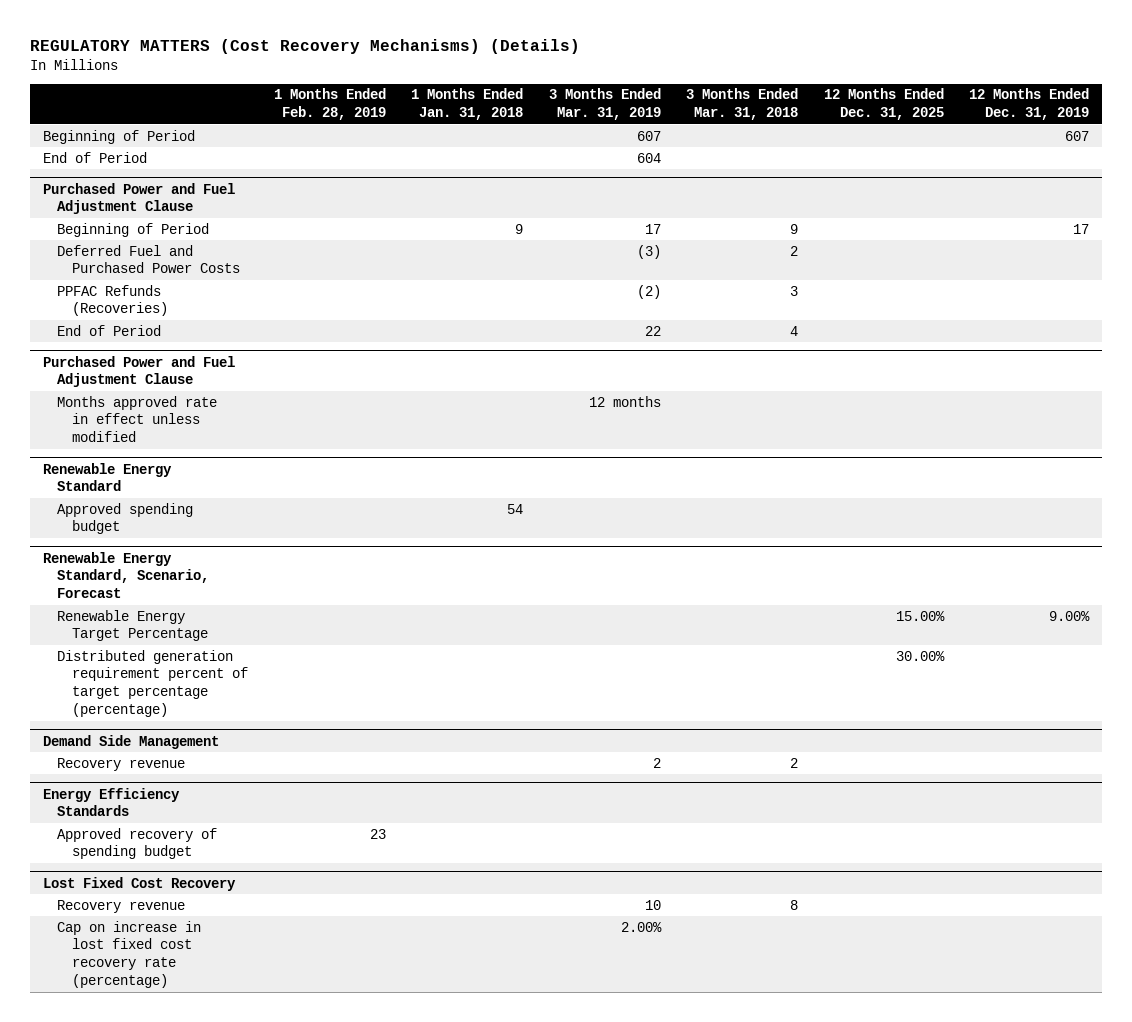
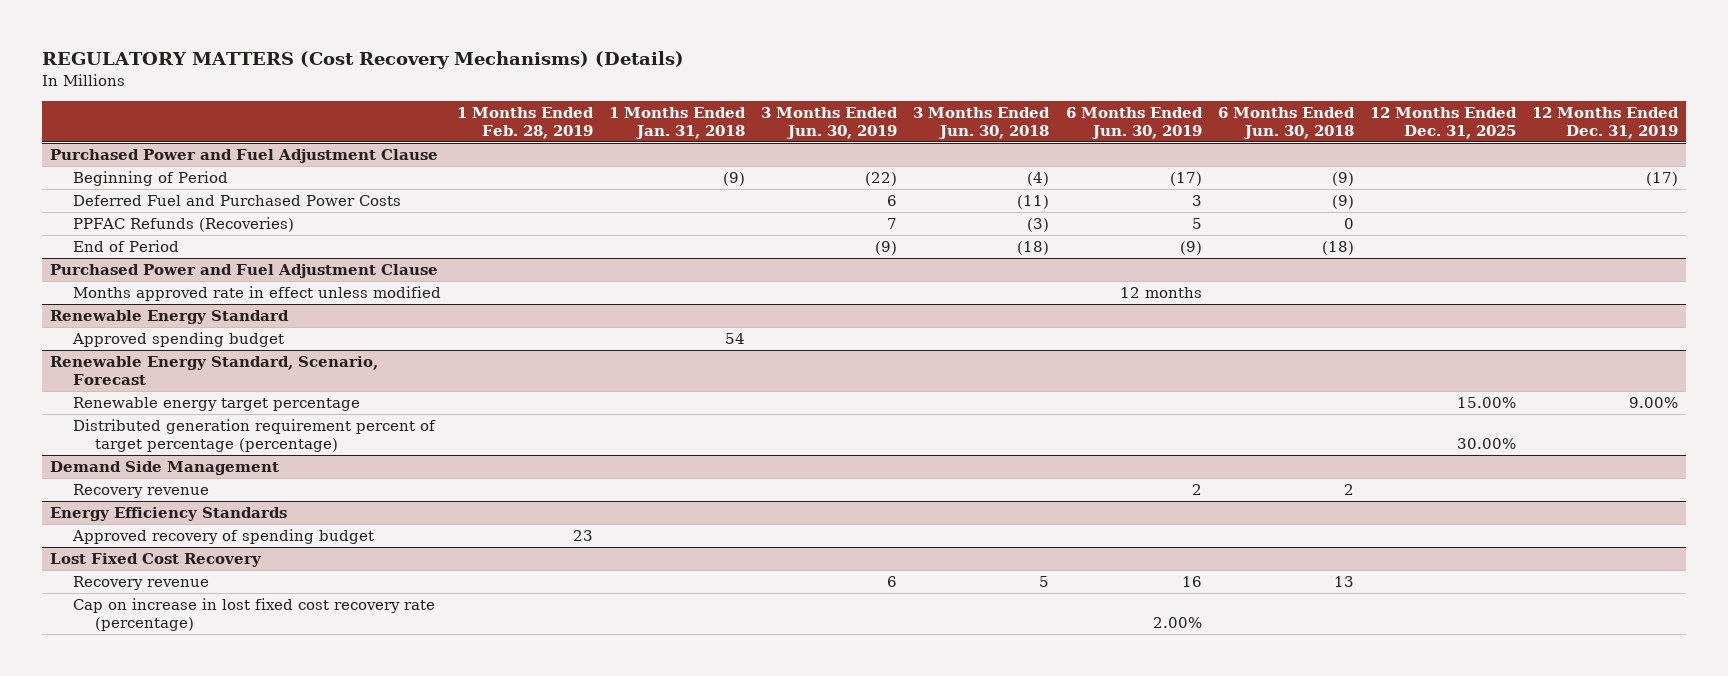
- | 1 Months Ended Feb. 28, 2019 | 1 Months Ended Jan. 31, 2018 | 3 Months Ended Mar. 31, 2019 | 3 Months Ended Mar. 31, 2018 | 12 Months Ended Dec. 31, 2025 | 12 Months Ended Dec. 31, 2019
+ | 1 Months Ended Feb. 28, 2019 | 1 Months Ended Jan. 31, 2018 | 3 Months Ended Jun. 30, 2019 | 3 Months Ended Jun. 30, 2018 | 6 Months Ended Jun. 30, 2019 | 6 Months Ended Jun. 30, 2018 | 12 Months Ended Dec. 31, 2025 | 12 Months Ended Dec. 31, 2019
- Beginning of Period | | | 607 | | | 607
- End of Period | | | 604 | | |
@ Purchased Power and Fuel Adjustment Clause
- Beginning of Period | | 9 | 17 | 9 | | 17
+ Beginning of Period | | (9) | (22) | (4) | (17) | (9) | | (17)
@ Renewable Energy Standard, Scenario, Forecast
- Renewable Energy Target Percentage | | | | | 15.00% | 9.00%
+ Renewable energy target percentage | | | | | | | 15.00% | 9.00%

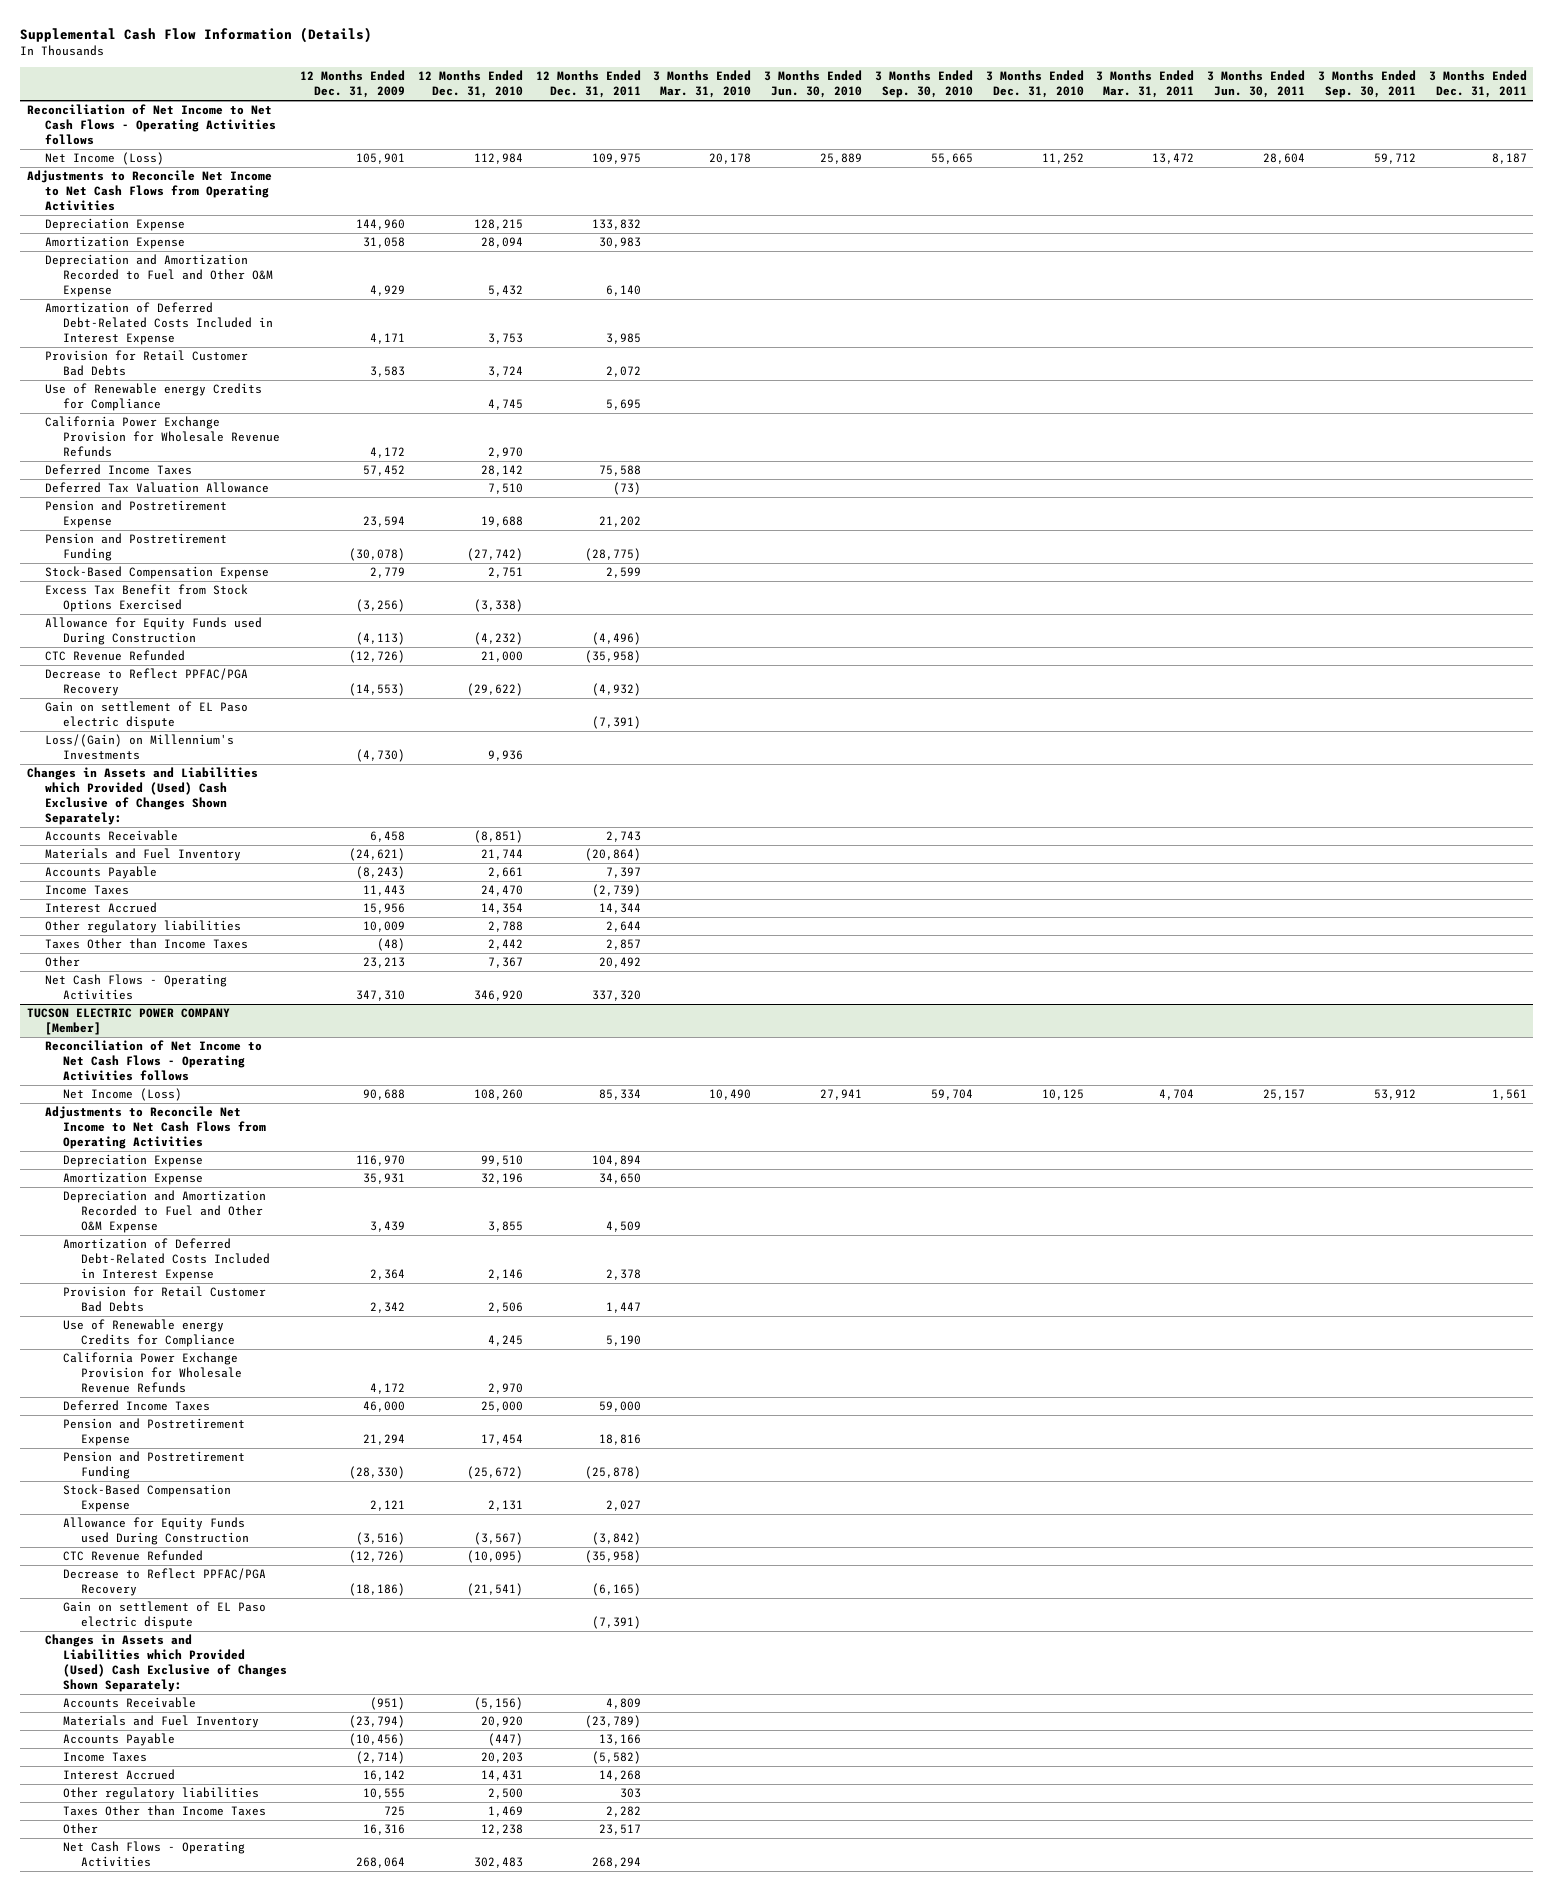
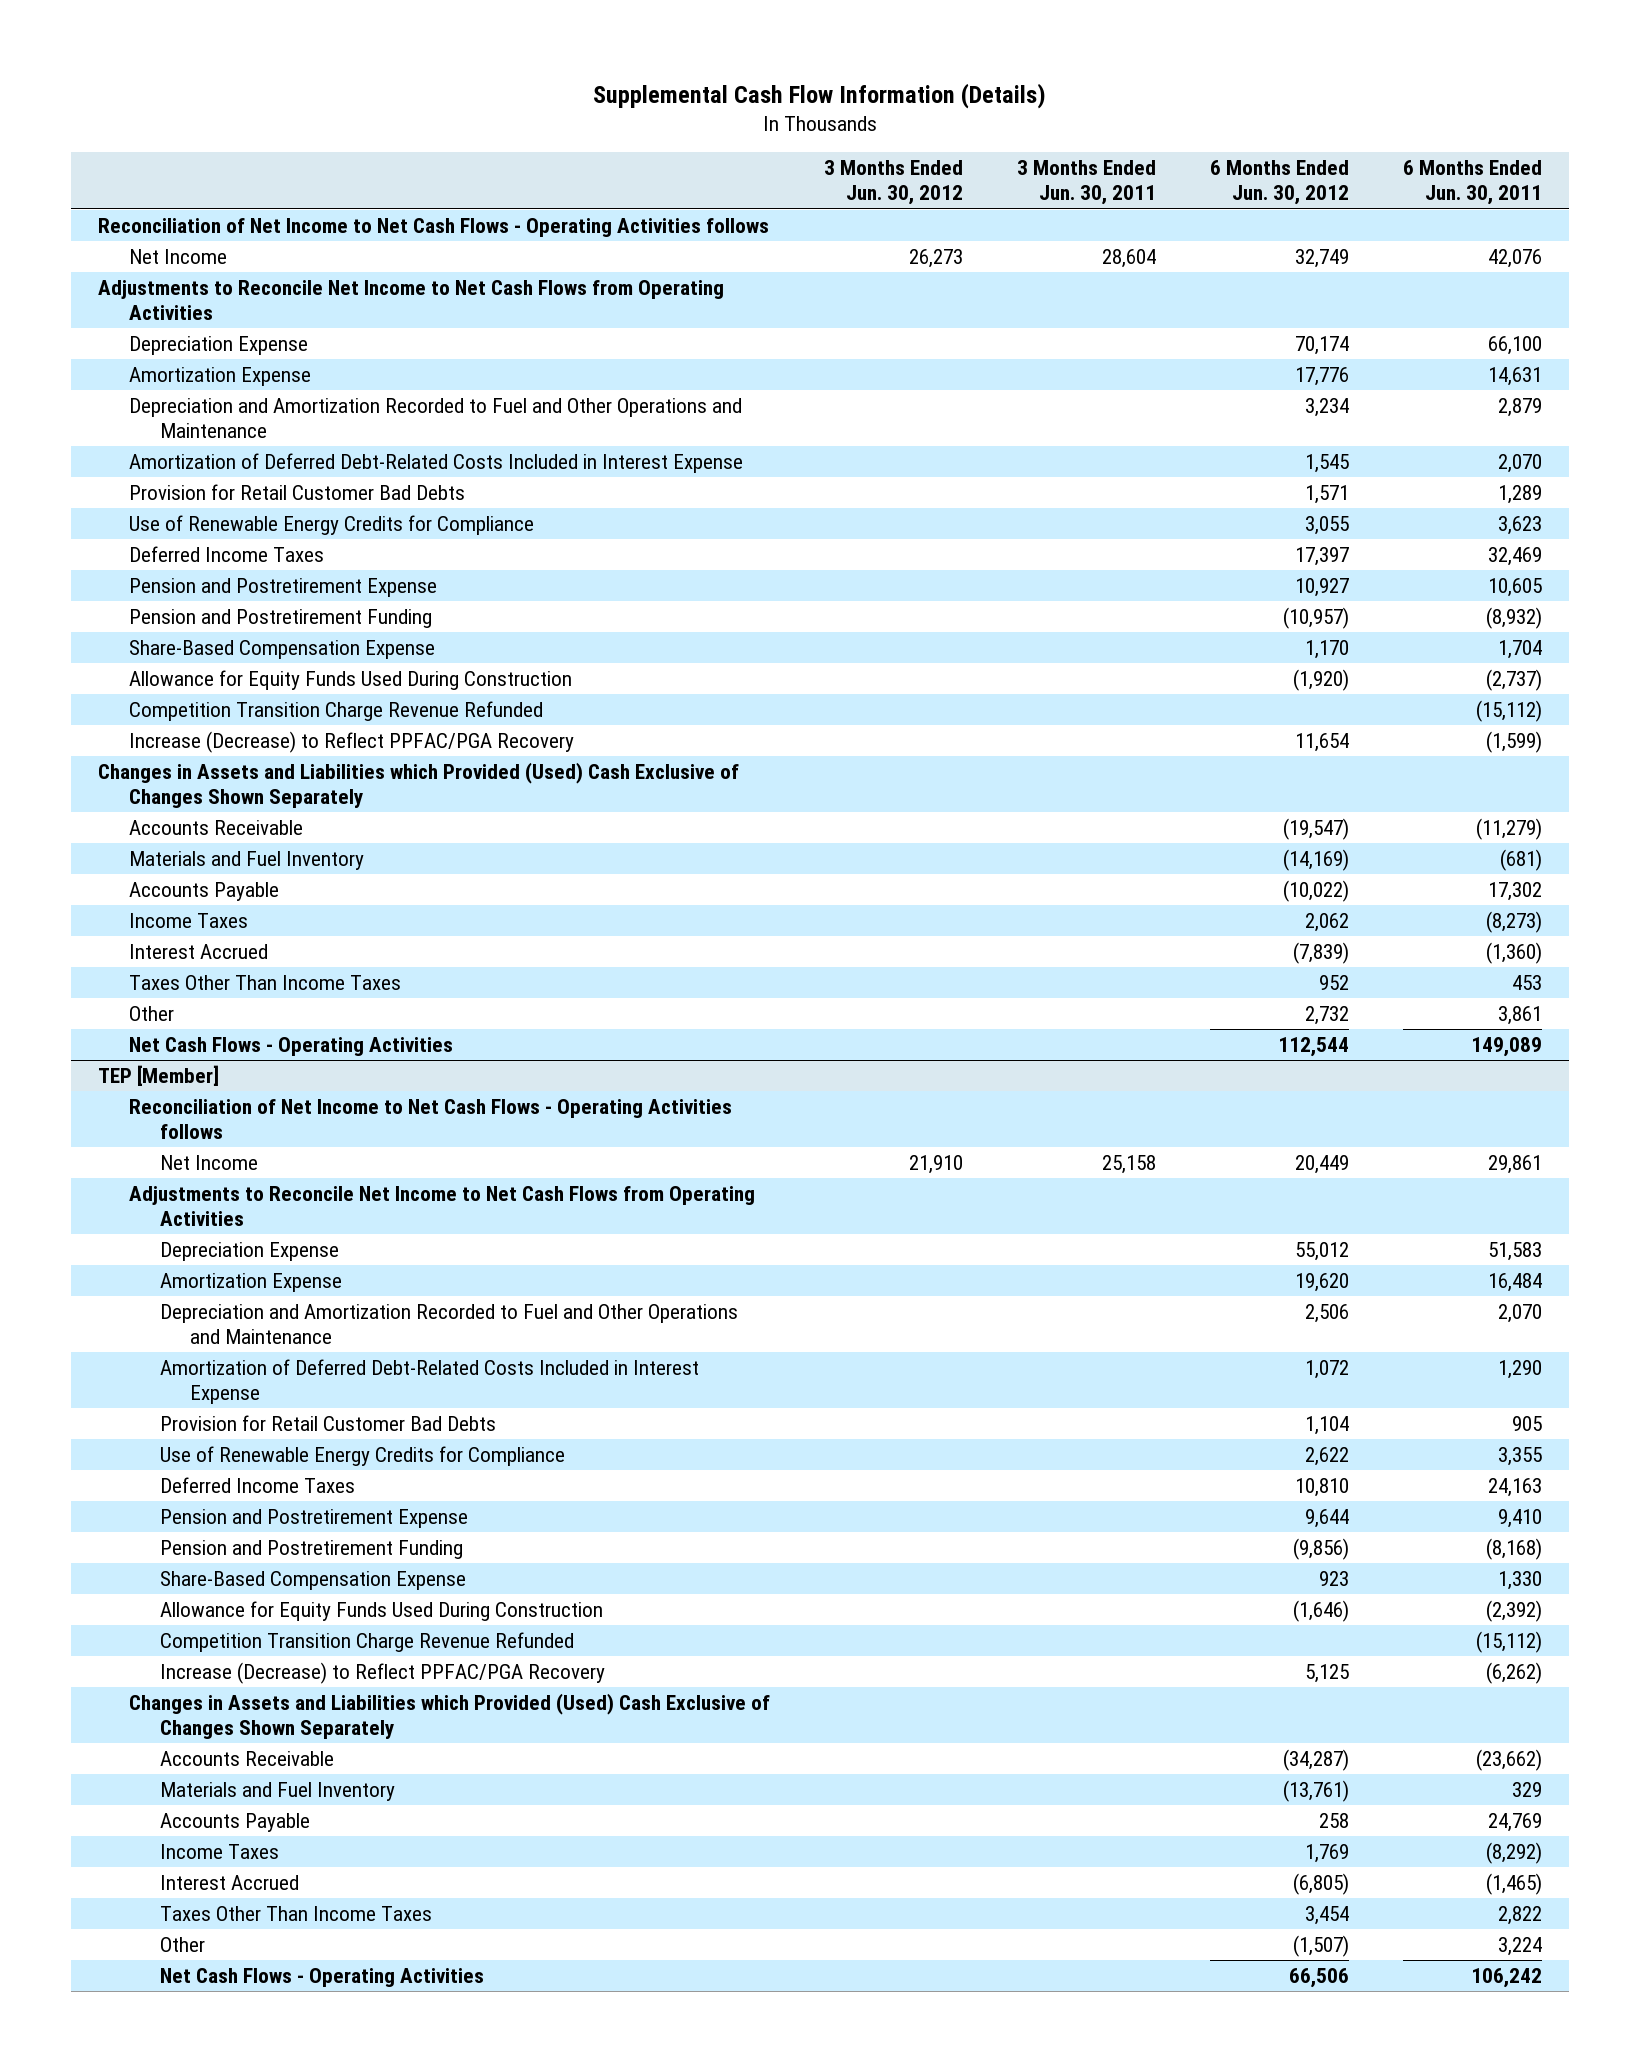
- | 12 Months Ended Dec. 31, 2009 | 12 Months Ended Dec. 31, 2010 | 12 Months Ended Dec. 31, 2011 | 3 Months Ended Mar. 31, 2010 | 3 Months Ended Jun. 30, 2010 | 3 Months Ended Sep. 30, 2010 | 3 Months Ended Dec. 31, 2010 | 3 Months Ended Mar. 31, 2011 | 3 Months Ended Jun. 30, 2011 | 3 Months Ended Sep. 30, 2011 | 3 Months Ended Dec. 31, 2011
+ | 3 Months Ended Jun. 30, 2012 | 3 Months Ended Jun. 30, 2011 | 6 Months Ended Jun. 30, 2012 | 6 Months Ended Jun. 30, 2011
- Net Income (Loss) | 105,901 | 112,984 | 109,975 | 20,178 | 25,889 | 55,665 | 11,252 | 13,472 | 28,604 | 59,712 | 8,187
+ Net Income | 26,273 | 28,604 | 32,749 | 42,076
- Depreciation and Amortization Recorded to Fuel and Other O&M Expense | 4,929 | 5,432 | 6,140 | | | | | | | |
+ Depreciation and Amortization Recorded to Fuel and Other Operations and Maintenance | | | 3,234 | 2,879
- Use of Renewable energy Credits for Compliance | | 4,745 | 5,695 | | | | | | | |
- California Power Exchange Provision for Wholesale Revenue Refunds | 4,172 | 2,970 | | | | | | | | |
+ Use of Renewable Energy Credits for Compliance | | | 3,055 | 3,623
- Deferred Tax Valuation Allowance | | 7,510 | (73) | | | | | | | |
- Stock-Based Compensation Expense | 2,779 | 2,751 | 2,599 | | | | | | | |
- Excess Tax Benefit from Stock Options Exercised | (3,256) | (3,338) | | | | | | | | |
- Allowance for Equity Funds used During Construction | (4,113) | (4,232) | (4,496) | | | | | | | |
- CTC Revenue Refunded | (12,726) | 21,000 | (35,958) | | | | | | | |
- Decrease to Reflect PPFAC/PGA Recovery | (14,553) | (29,622) | (4,932) | | | | | | | |
- Gain on settlement of EL Paso electric dispute | | | (7,391) | | | | | | | |
- Loss/(Gain) on Millennium's Investments | (4,730) | 9,936 | | | | | | | | |
- Changes in Assets and Liabilities which Provided (Used) Cash Exclusive of Changes Shown Separately:
+ Share-Based Compensation Expense | | | 1,170 | 1,704
+ Allowance for Equity Funds Used During Construction | | | (1,920) | (2,737)
+ Competition Transition Charge Revenue Refunded | | | | (15,112)
+ Increase (Decrease) to Reflect PPFAC/PGA Recovery | | | 11,654 | (1,599)
+ Changes in Assets and Liabilities which Provided (Used) Cash Exclusive of Changes Shown Separately
- Other regulatory liabilities | 10,009 | 2,788 | 2,644 | | | | | | | |
- Taxes Other than Income Taxes | (48) | 2,442 | 2,857 | | | | | | | |
+ Taxes Other Than Income Taxes | | | 952 | 453
- TUCSON ELECTRIC POWER COMPANY [Member]
- Reconciliation of Net Income to Net Cash Flows - Operating Activities follows
- Net Income (Loss) | 90,688 | 108,260 | 85,334 | 10,490 | 27,941 | 59,704 | 10,125 | 4,704 | 25,157 | 53,912 | 1,561
- Adjustments to Reconcile Net Income to Net Cash Flows from Operating Activities
- Depreciation Expense | 116,970 | 99,510 | 104,894 | | | | | | | |
- Amortization Expense | 35,931 | 32,196 | 34,650 | | | | | | | |
- Depreciation and Amortization Recorded to Fuel and Other O&M Expense | 3,439 | 3,855 | 4,509 | | | | | | | |
- Amortization of Deferred Debt-Related Costs Included in Interest Expense | 2,364 | 2,146 | 2,378 | | | | | | | |
- Provision for Retail Customer Bad Debts | 2,342 | 2,506 | 1,447 | | | | | | | |
- Use of Renewable energy Credits for Compliance | | 4,245 | 5,190 | | | | | | | |
- California Power Exchange Provision for Wholesale Revenue Refunds | 4,172 | 2,970 | | | | | | | | |
- Deferred Income Taxes | 46,000 | 25,000 | 59,000 | | | | | | | |
- Pension and Postretirement Expense | 21,294 | 17,454 | 18,816 | | | | | | | |
- Pension and Postretirement Funding | (28,330) | (25,672) | (25,878) | | | | | | | |
- Stock-Based Compensation Expense | 2,121 | 2,131 | 2,027 | | | | | | | |
- Allowance for Equity Funds used During Construction | (3,516) | (3,567) | (3,842) | | | | | | | |
- CTC Revenue Refunded | (12,726) | (10,095) | (35,958) | | | | | | | |
- Decrease to Reflect PPFAC/PGA Recovery | (18,186) | (21,541) | (6,165) | | | | | | | |
- Gain on settlement of EL Paso electric dispute | | | (7,391) | | | | | | | |
- Changes in Assets and Liabilities which Provided (Used) Cash Exclusive of Changes Shown Separately:
- Accounts Receivable | (951) | (5,156) | 4,809 | | | | | | | |
- Materials and Fuel Inventory | (23,794) | 20,920 | (23,789) | | | | | | | |
- Accounts Payable | (10,456) | (447) | 13,166 | | | | | | | |
- Income Taxes | (2,714) | 20,203 | (5,582) | | | | | | | |
- Interest Accrued | 16,142 | 14,431 | 14,268 | | | | | | | |
- Other regulatory liabilities | 10,555 | 2,500 | 303 | | | | | | | |
- Taxes Other than Income Taxes | 725 | 1,469 | 2,282 | | | | | | | |
- Other | 16,316 | 12,238 | 23,517 | | | | | | | |
- Net Cash Flows - Operating Activities | 268,064 | 302,483 | 268,294 | | | | | | | |
+ TEP [Member]
+ Reconciliation of Net Income to Net Cash Flows - Operating Activities follows
+ Net Income | 21,910 | 25,158 | 20,449 | 29,861
+ Adjustments to Reconcile Net Income to Net Cash Flows from Operating Activities
+ Depreciation Expense | | | 55,012 | 51,583
+ Amortization Expense | | | 19,620 | 16,484
+ Depreciation and Amortization Recorded to Fuel and Other Operations and Maintenance | | | 2,506 | 2,070
+ Amortization of Deferred Debt-Related Costs Included in Interest Expense | | | 1,072 | 1,290
+ Provision for Retail Customer Bad Debts | | | 1,104 | 905
+ Use of Renewable Energy Credits for Compliance | | | 2,622 | 3,355
+ Deferred Income Taxes | | | 10,810 | 24,163
+ Pension and Postretirement Expense | | | 9,644 | 9,410
+ Pension and Postretirement Funding | | | (9,856) | (8,168)
+ Share-Based Compensation Expense | | | 923 | 1,330
+ Allowance for Equity Funds Used During Construction | | | (1,646) | (2,392)
+ Competition Transition Charge Revenue Refunded | | | | (15,112)
+ Increase (Decrease) to Reflect PPFAC/PGA Recovery | | | 5,125 | (6,262)
+ Changes in Assets and Liabilities which Provided (Used) Cash Exclusive of Changes Shown Separately
+ Accounts Receivable | | | (34,287) | (23,662)
+ Materials and Fuel Inventory | | | (13,761) | 329
+ Accounts Payable | | | 258 | 24,769
+ Income Taxes | | | 1,769 | (8,292)
+ Interest Accrued | | | (6,805) | (1,465)
+ Taxes Other Than Income Taxes | | | 3,454 | 2,822
+ Other | | | (1,507) | 3,224
+ Net Cash Flows - Operating Activities | | | 66,506 | 106,242

